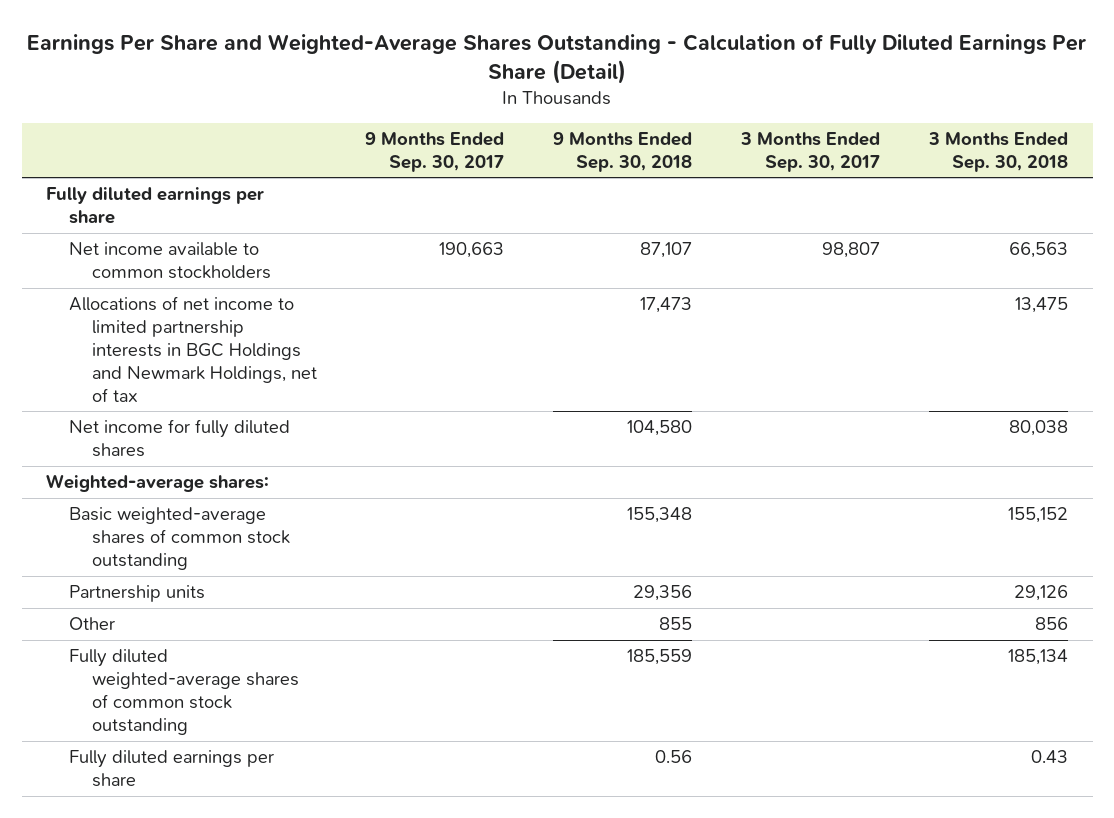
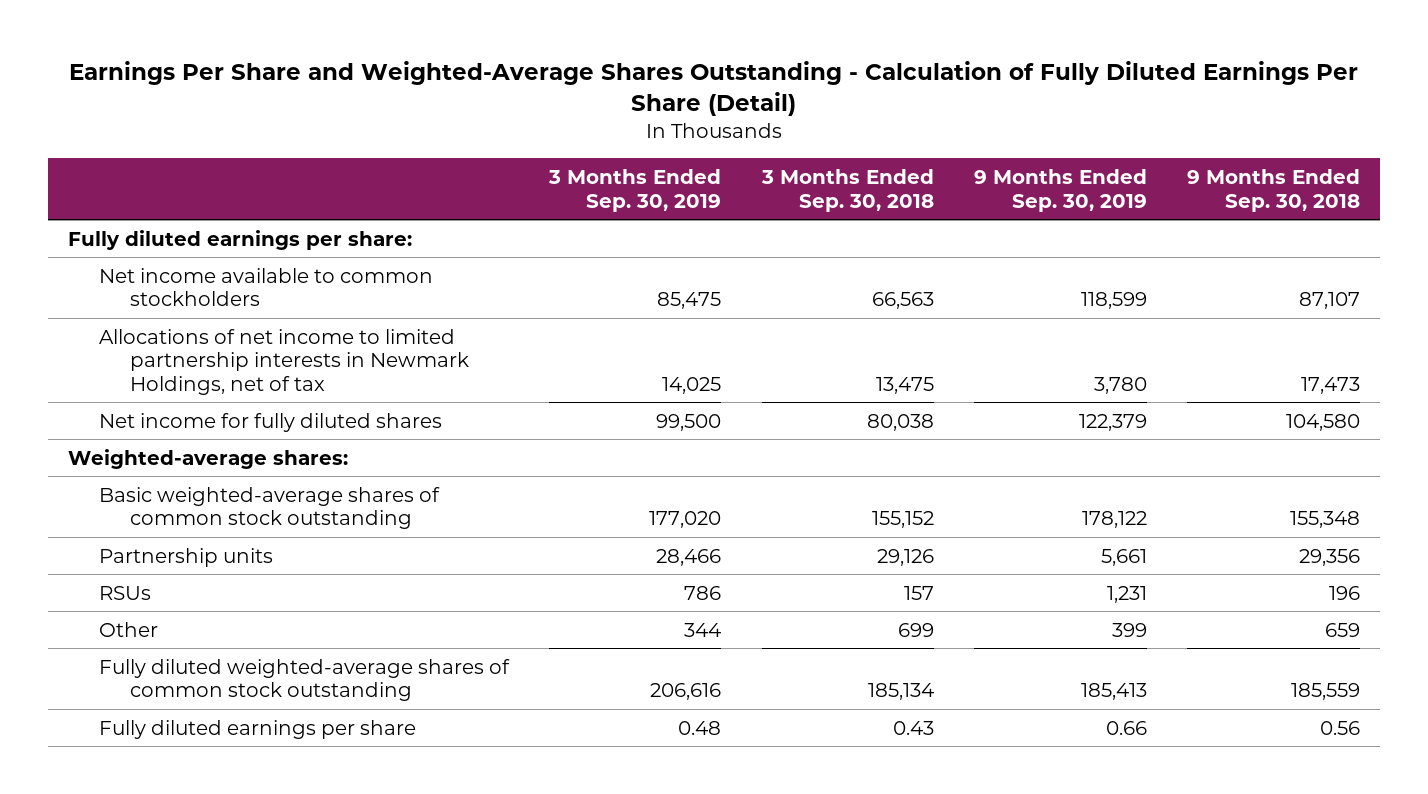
- | 9 Months Ended Sep. 30, 2017 | 9 Months Ended Sep. 30, 2018 | 3 Months Ended Sep. 30, 2017 | 3 Months Ended Sep. 30, 2018
+ | 3 Months Ended Sep. 30, 2019 | 3 Months Ended Sep. 30, 2018 | 9 Months Ended Sep. 30, 2019 | 9 Months Ended Sep. 30, 2018
- Fully diluted earnings per share
+ Fully diluted earnings per share:
- Allocations of net income to limited partnership interests in BGC Holdings and Newmark Holdings, net of tax | | 17,473 | | 13,475
+ Allocations of net income to limited partnership interests in Newmark Holdings, net of tax | 14,025 | 13,475 | 3,780 | 17,473
- Other | | 855 | | 856
+ RSUs | 786 | 157 | 1,231 | 196
+ Other | 344 | 699 | 399 | 659

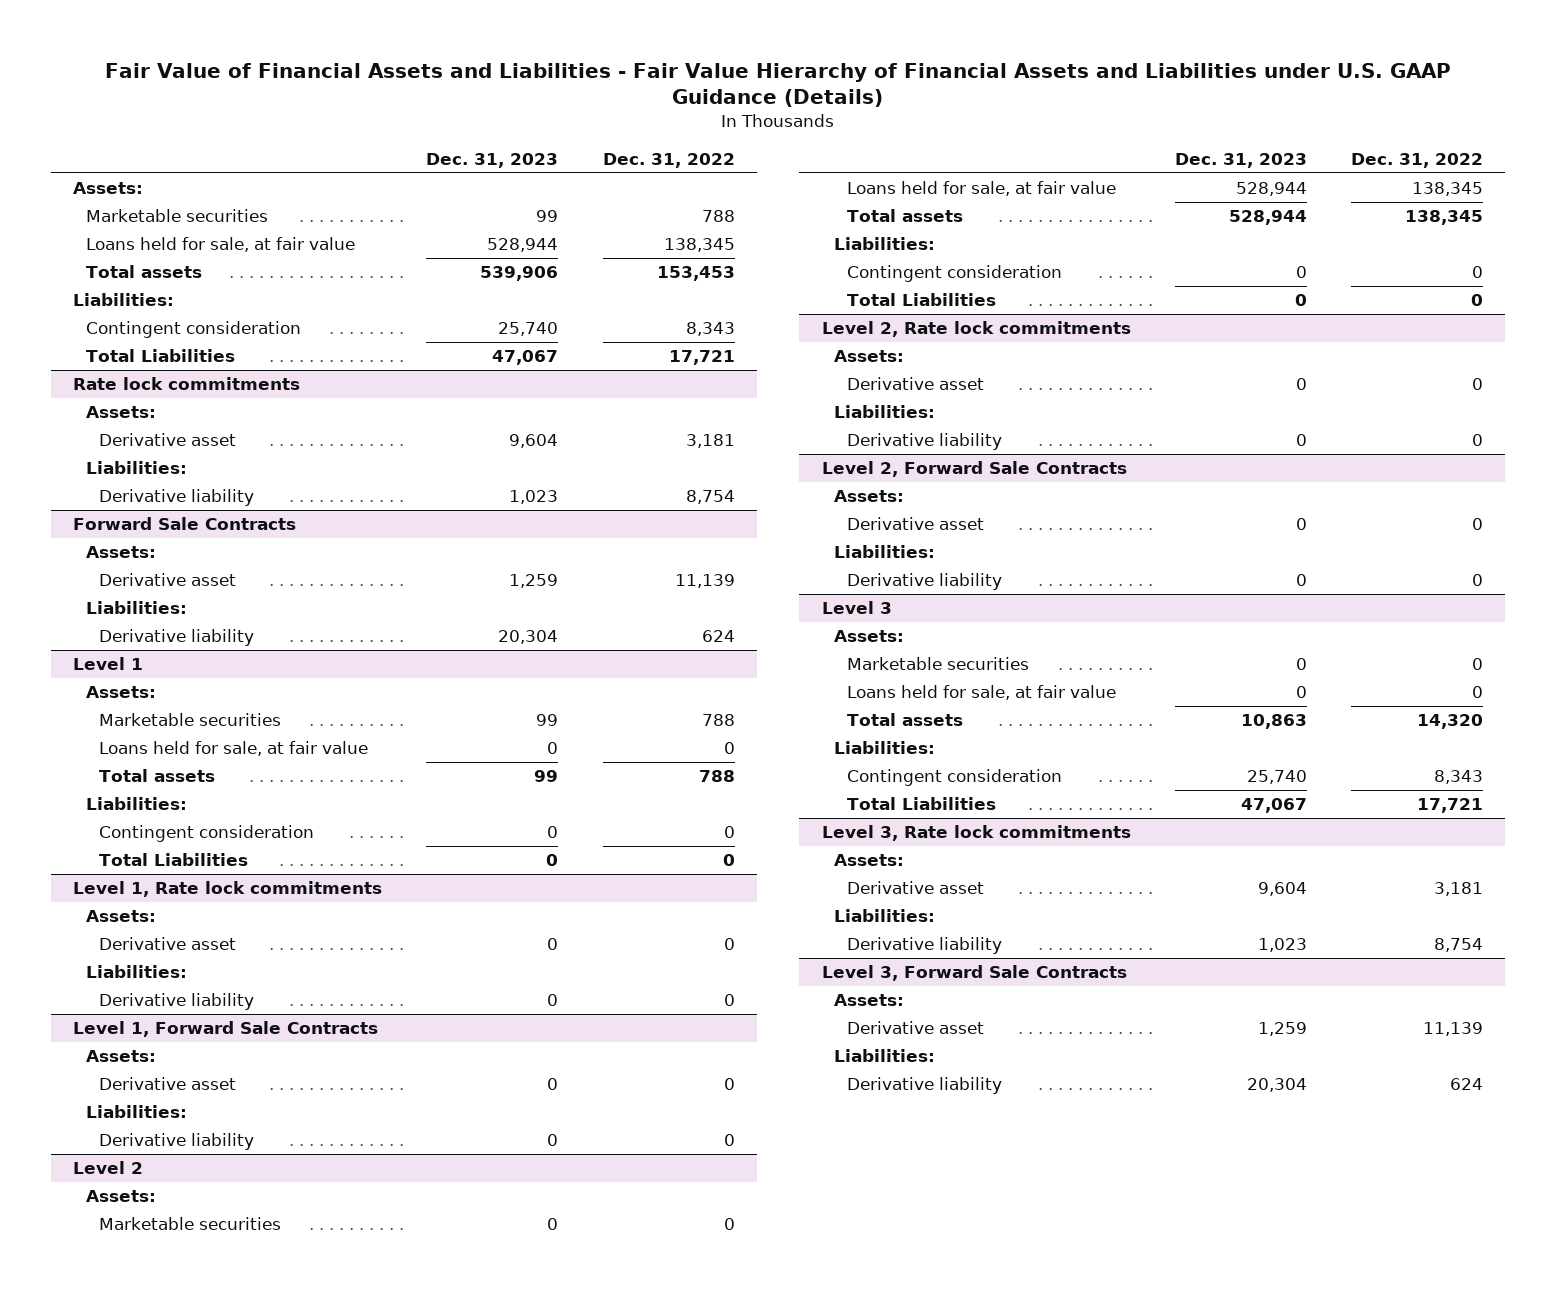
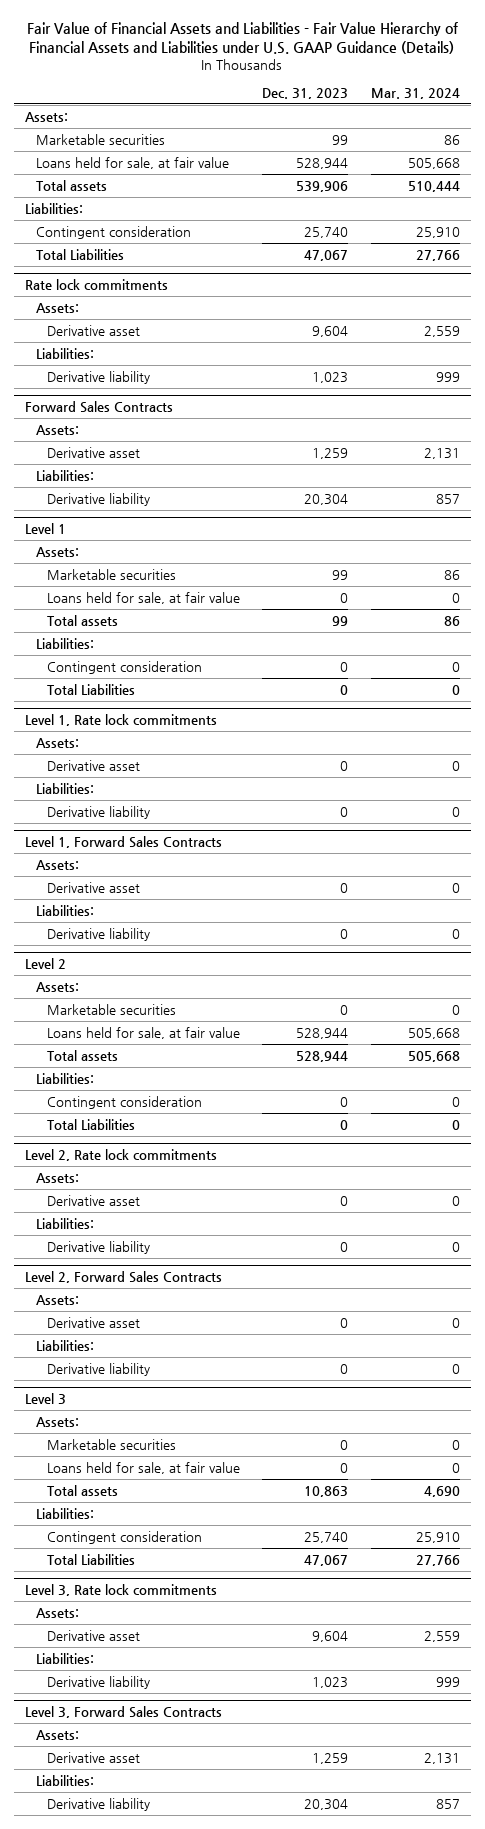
- | Dec. 31, 2023 | Dec. 31, 2022
+ | Dec. 31, 2023 | Mar. 31, 2024
- Forward Sale Contracts
+ Forward Sales Contracts
- Level 1, Forward Sale Contracts
+ Level 1, Forward Sales Contracts
- Level 2, Forward Sale Contracts
+ Level 2, Forward Sales Contracts
- Level 3, Forward Sale Contracts
+ Level 3, Forward Sales Contracts

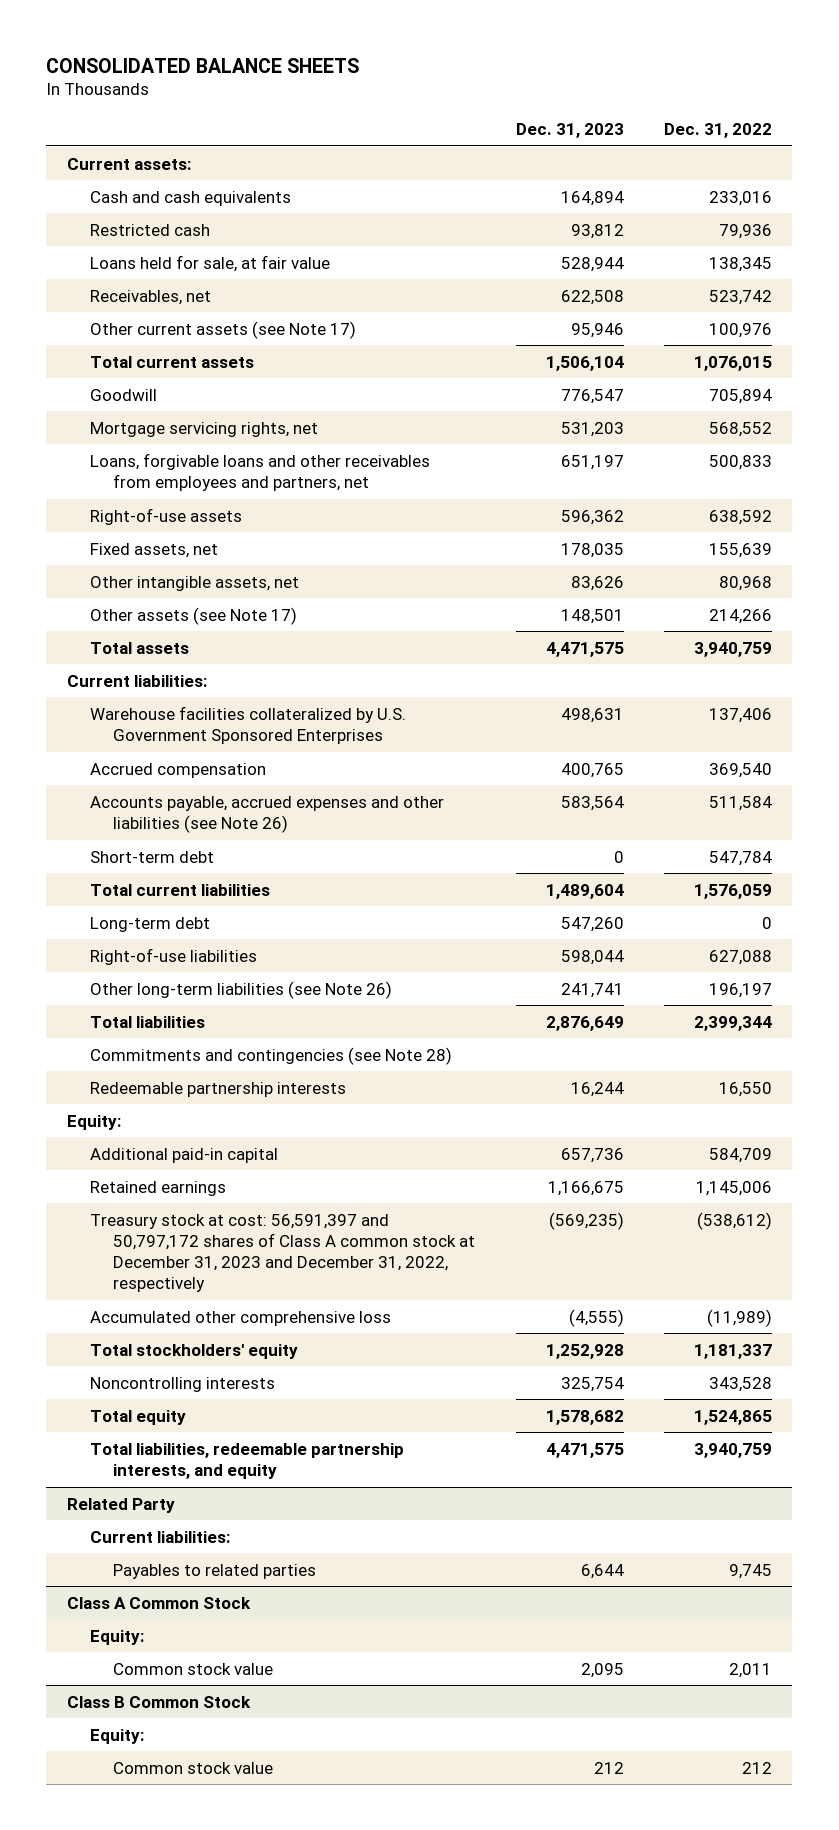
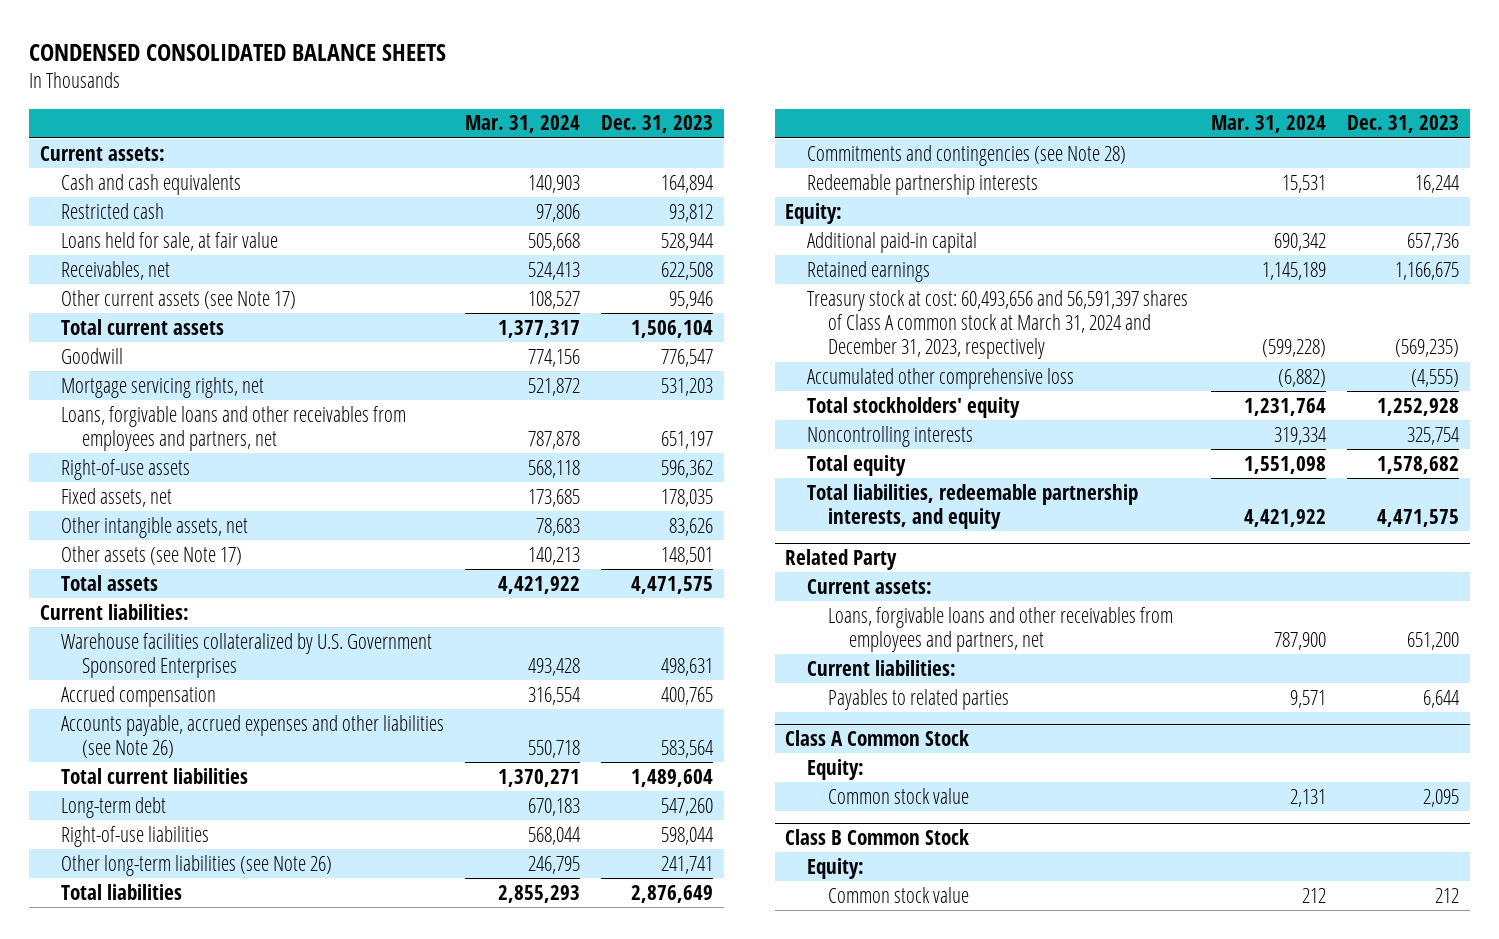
- CONSOLIDATED BALANCE SHEETS
+ CONDENSED CONSOLIDATED BALANCE SHEETS
- | Dec. 31, 2023 | Dec. 31, 2022
+ | Mar. 31, 2024 | Dec. 31, 2023
- Short-term debt | 0 | 547,784
- Treasury stock at cost: 56,591,397 and 50,797,172 shares of Class A common stock at December 31, 2023 and December 31, 2022, respectively | (569,235) | (538,612)
+ Treasury stock at cost: 60,493,656 and 56,591,397 shares of Class A common stock at March 31, 2024 and December 31, 2023, respectively | (599,228) | (569,235)
@ Related Party
+ Current assets:
+ Loans, forgivable loans and other receivables from employees and partners, net | 787,900 | 651,200

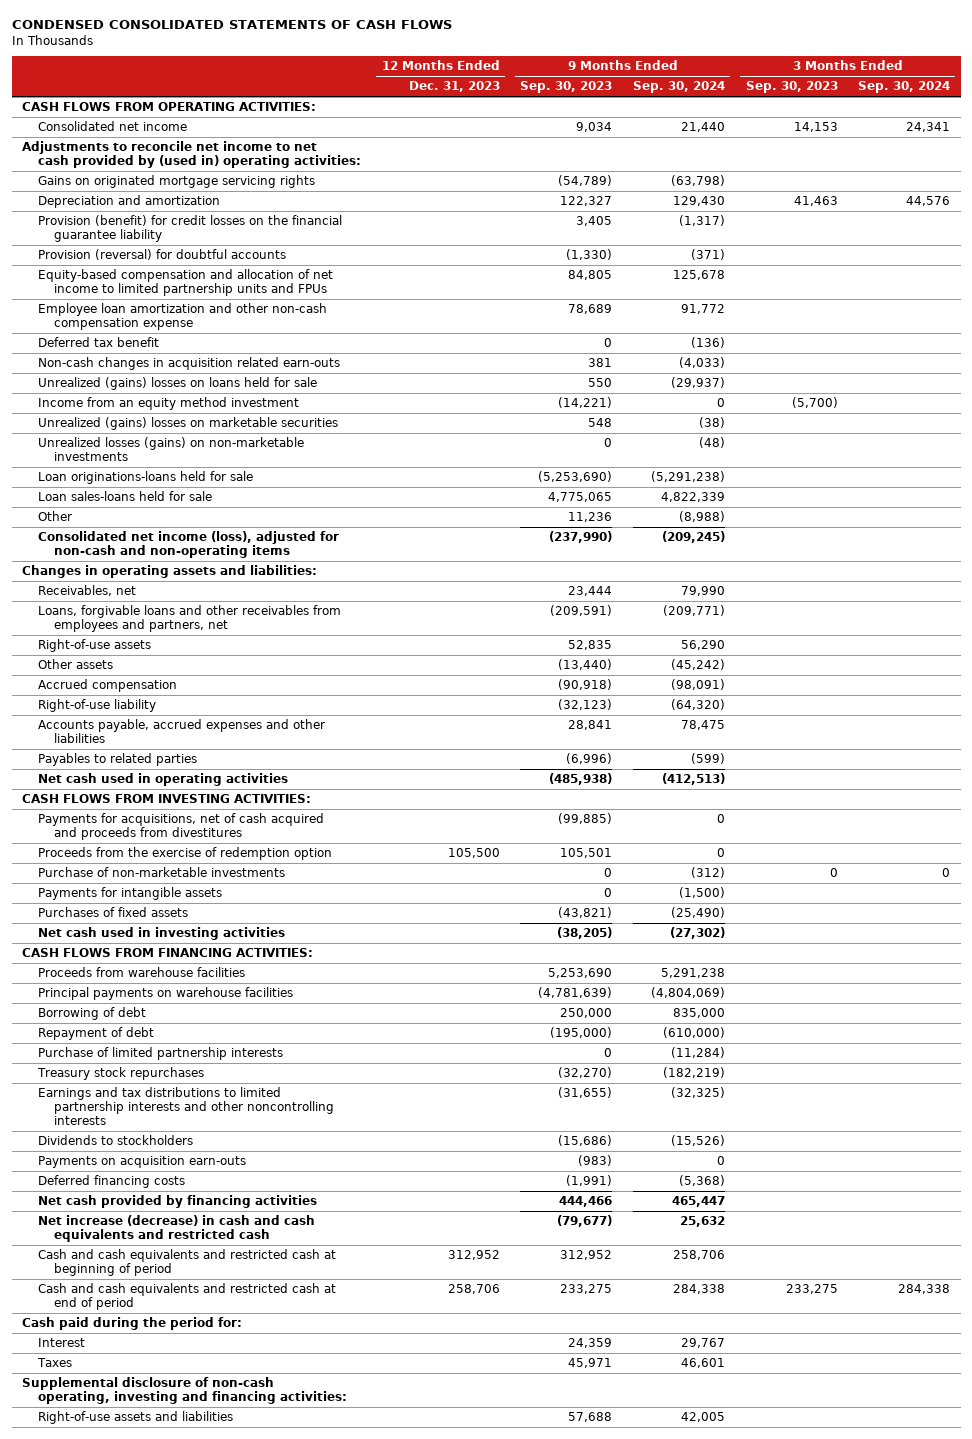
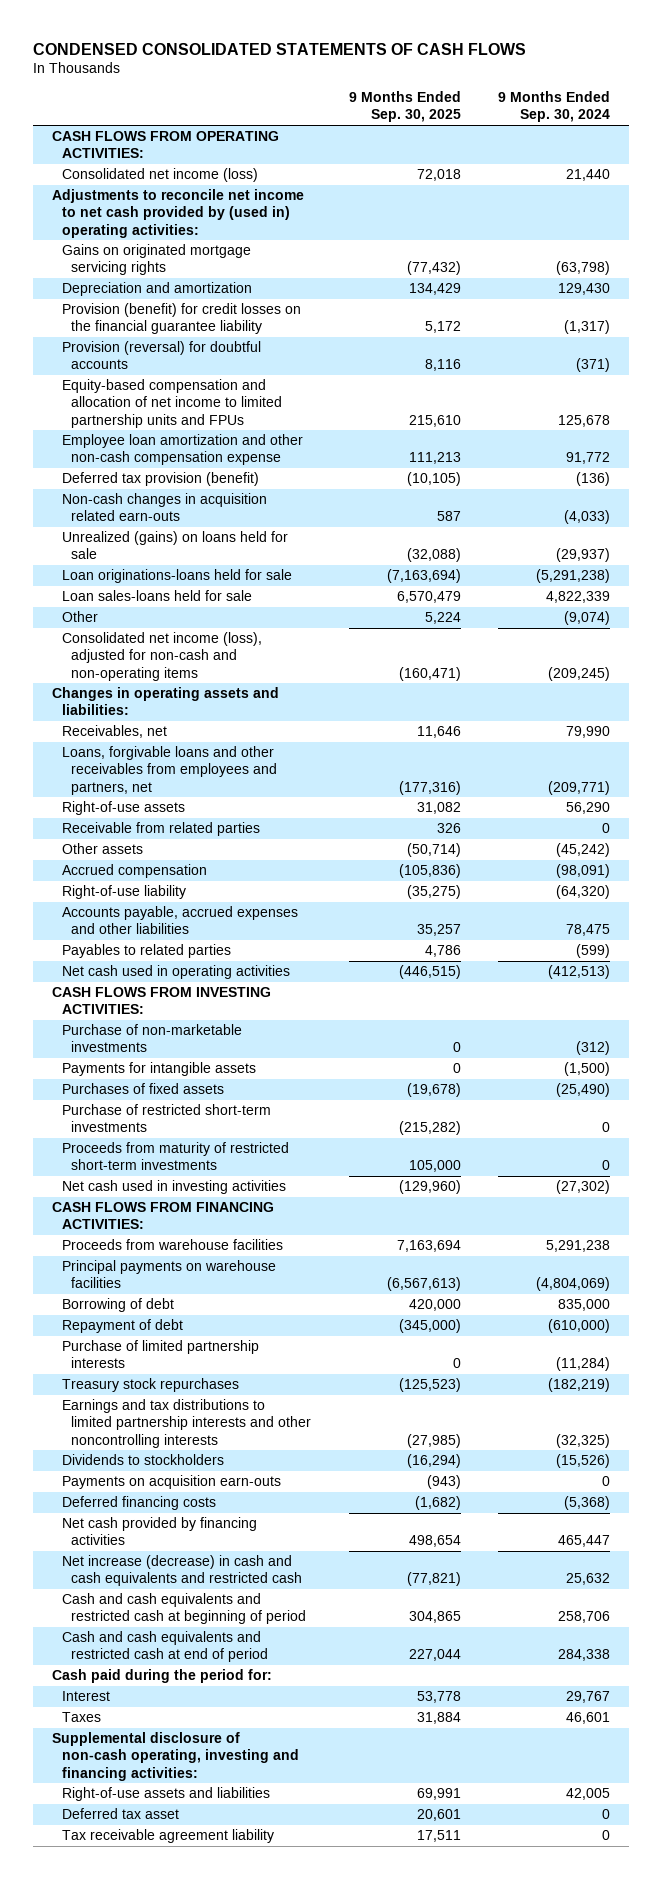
- | 12 Months Ended Dec. 31, 2023 | 9 Months Ended Sep. 30, 2023 | 9 Months Ended Sep. 30, 2024 | 3 Months Ended Sep. 30, 2023 | 3 Months Ended Sep. 30, 2024
+ | 9 Months Ended Sep. 30, 2025 | 9 Months Ended Sep. 30, 2024
- Consolidated net income | | 9,034 | 21,440 | 14,153 | 24,341
+ Consolidated net income (loss) | 72,018 | 21,440
- Deferred tax benefit | | 0 | (136) | |
+ Deferred tax provision (benefit) | (10,105) | (136)
- Unrealized (gains) losses on loans held for sale | | 550 | (29,937) | |
- Income from an equity method investment | | (14,221) | 0 | (5,700) |
- Unrealized (gains) losses on marketable securities | | 548 | (38) | |
- Unrealized losses (gains) on non-marketable investments | | 0 | (48) | |
+ Unrealized (gains) on loans held for sale | (32,088) | (29,937)
- Other | | 11,236 | (8,988) | |
+ Other | 5,224 | (9,074)
+ Receivable from related parties | 326 | 0
- Payments for acquisitions, net of cash acquired and proceeds from divestitures | | (99,885) | 0 | |
- Proceeds from the exercise of redemption option | 105,500 | 105,501 | 0 | |
+ Purchase of restricted short-term investments | (215,282) | 0
+ Proceeds from maturity of restricted short-term investments | 105,000 | 0
+ Deferred tax asset | 20,601 | 0
+ Tax receivable agreement liability | 17,511 | 0

